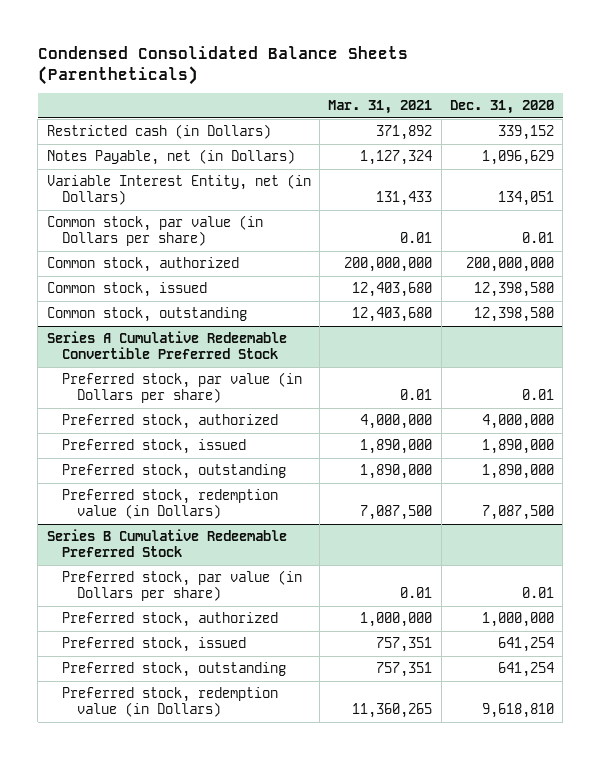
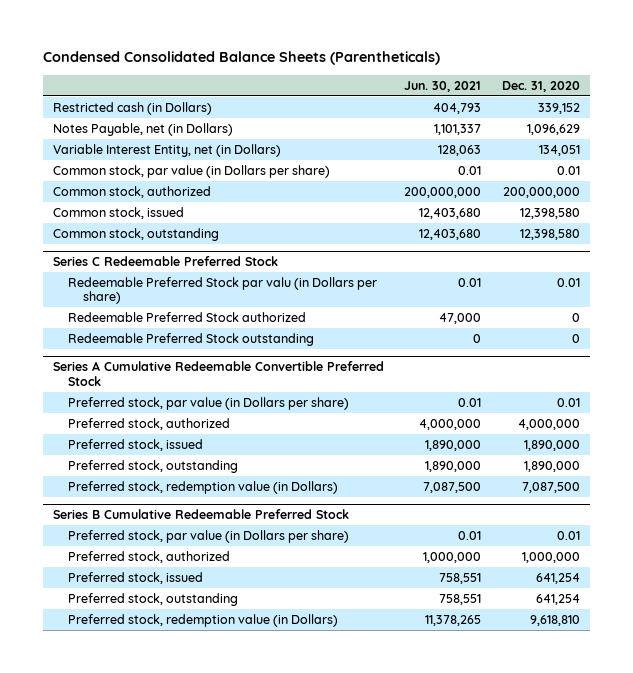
- | Mar. 31, 2021 | Dec. 31, 2020
+ | Jun. 30, 2021 | Dec. 31, 2020
+ Series C Redeemable Preferred Stock
+ Redeemable Preferred Stock par valu (in Dollars per share) | 0.01 | 0.01
+ Redeemable Preferred Stock authorized | 47,000 | 0
+ Redeemable Preferred Stock outstanding | 0 | 0

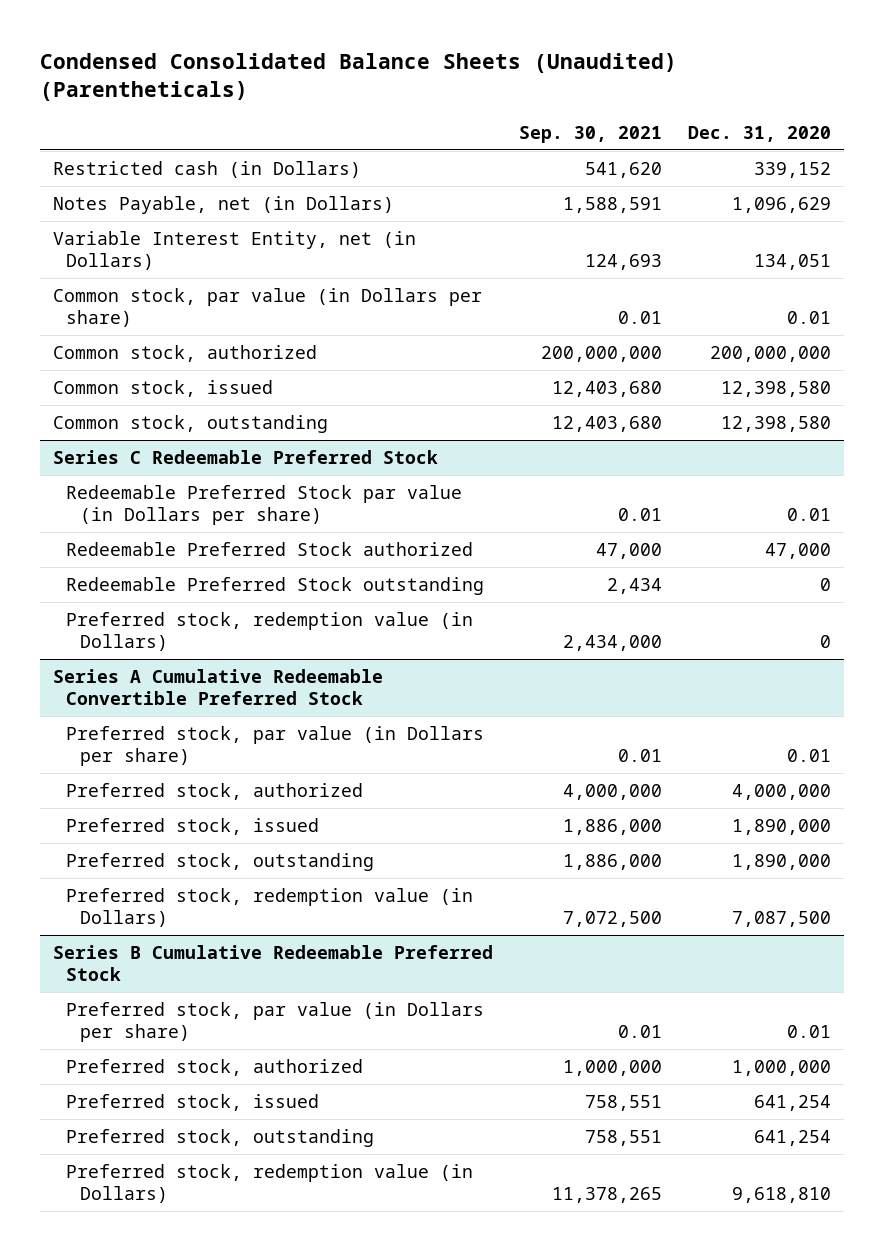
- Condensed Consolidated Balance Sheets (Parentheticals)
+ Condensed Consolidated Balance Sheets (Unaudited) (Parentheticals)
- | Jun. 30, 2021 | Dec. 31, 2020
+ | Sep. 30, 2021 | Dec. 31, 2020
@ Series C Redeemable Preferred Stock
- Redeemable Preferred Stock par valu (in Dollars per share) | 0.01 | 0.01
- Redeemable Preferred Stock authorized | 47,000 | 0
+ Redeemable Preferred Stock par value (in Dollars per share) | 0.01 | 0.01
+ Redeemable Preferred Stock authorized | 47,000 | 47,000
+ Preferred stock, redemption value (in Dollars) | 2,434,000 | 0

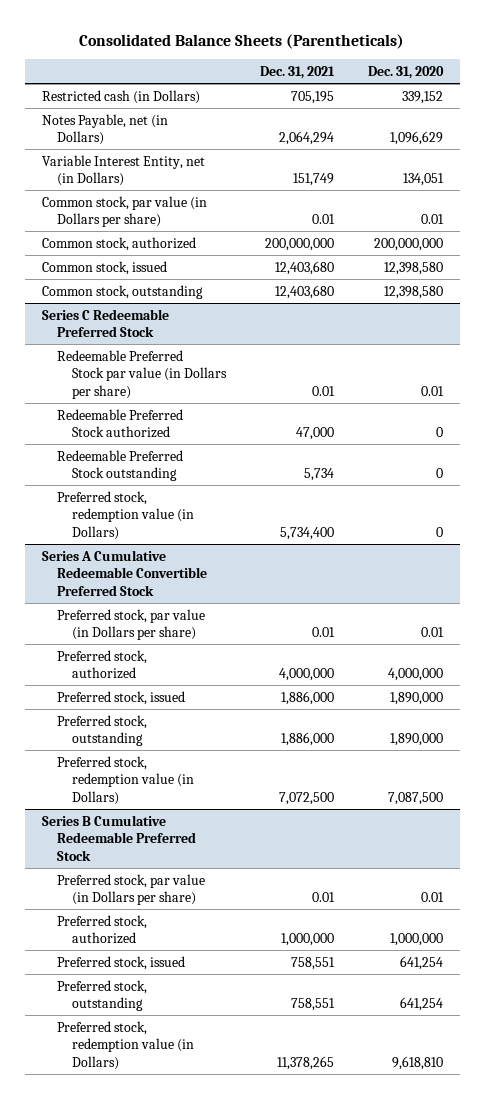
- Condensed Consolidated Balance Sheets (Unaudited) (Parentheticals)
+ Consolidated Balance Sheets (Parentheticals)
- | Sep. 30, 2021 | Dec. 31, 2020
+ | Dec. 31, 2021 | Dec. 31, 2020
@ Series C Redeemable Preferred Stock
- Redeemable Preferred Stock authorized | 47,000 | 47,000
+ Redeemable Preferred Stock authorized | 47,000 | 0

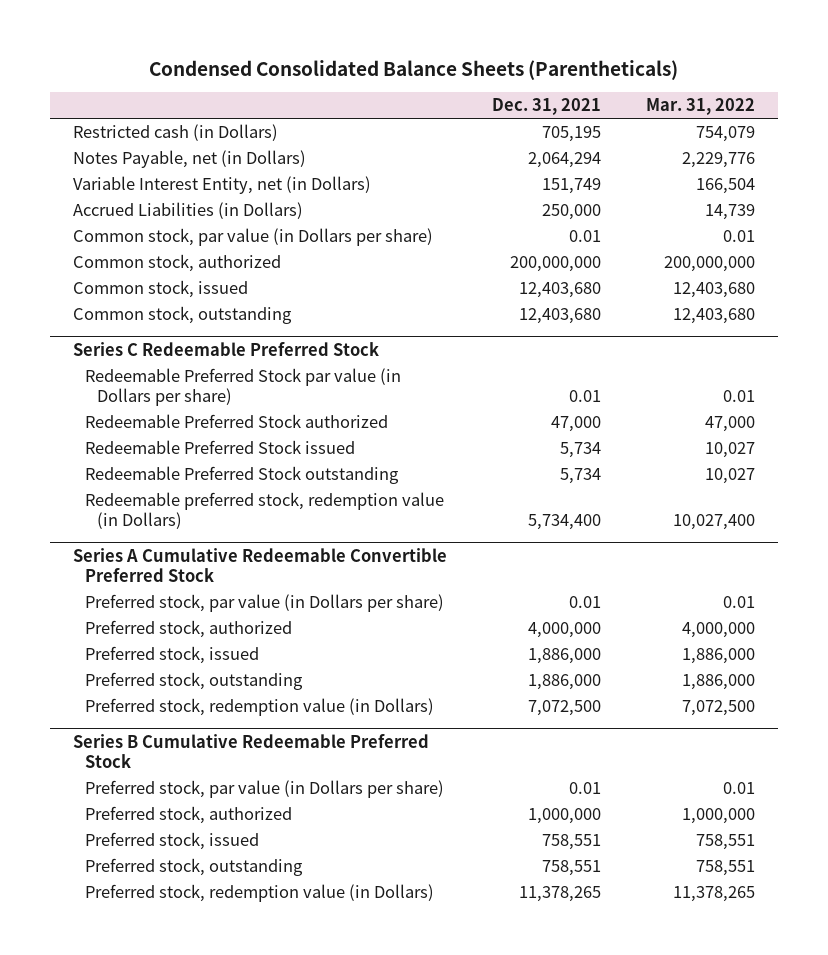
- Consolidated Balance Sheets (Parentheticals)
+ Condensed Consolidated Balance Sheets (Parentheticals)
- | Dec. 31, 2021 | Dec. 31, 2020
+ | Dec. 31, 2021 | Mar. 31, 2022
+ Accrued Liabilities (in Dollars) | 250,000 | 14,739
@ Series C Redeemable Preferred Stock
+ Redeemable Preferred Stock issued | 5,734 | 10,027
- Preferred stock, redemption value (in Dollars) | 5,734,400 | 0
+ Redeemable preferred stock, redemption value (in Dollars) | 5,734,400 | 10,027,400

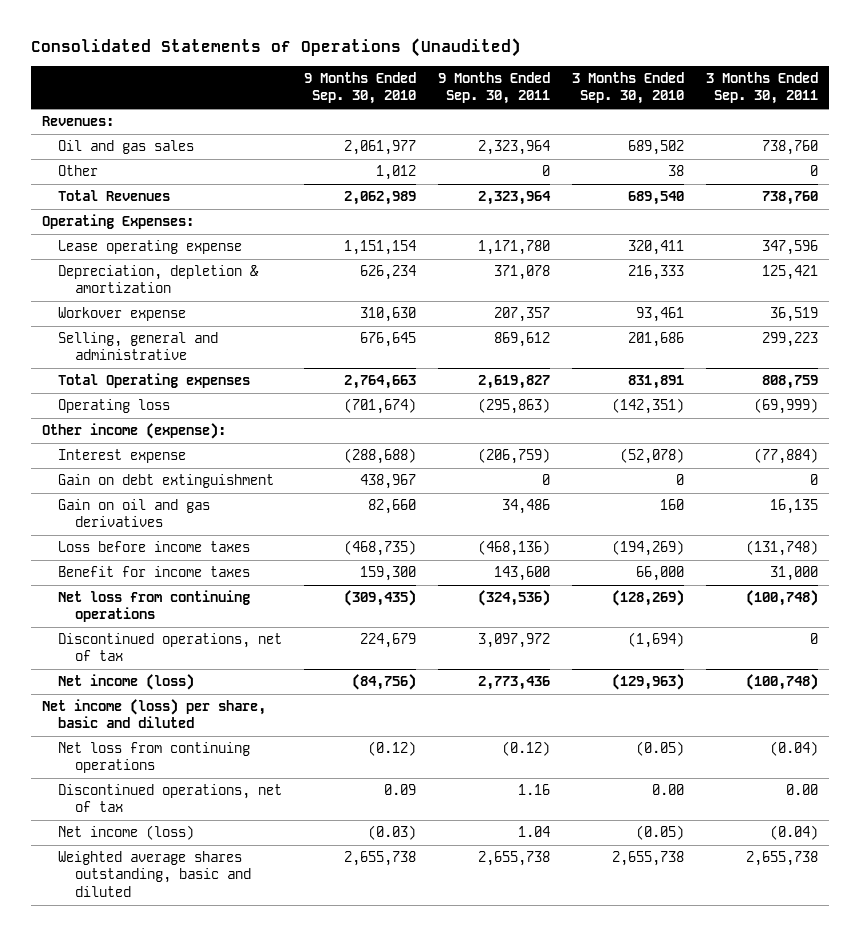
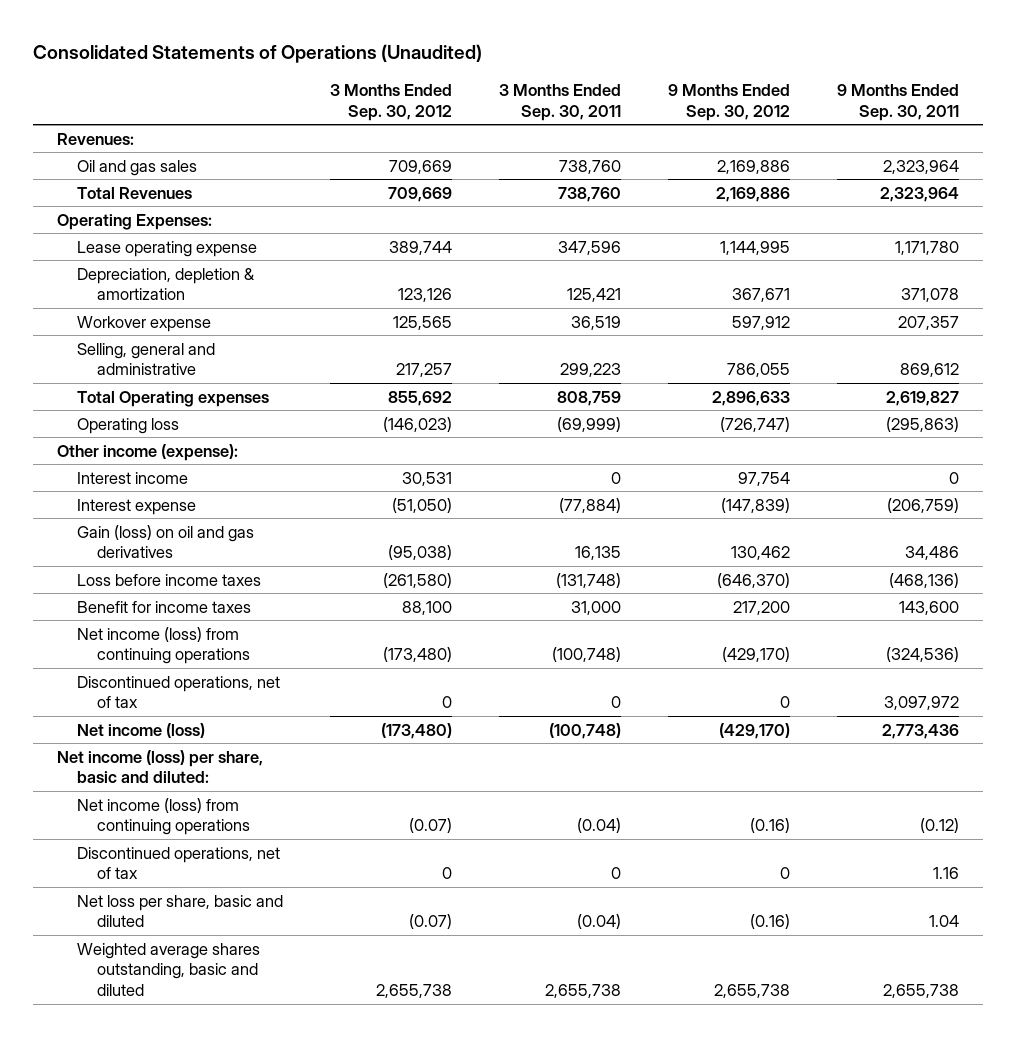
- | 9 Months Ended Sep. 30, 2010 | 9 Months Ended Sep. 30, 2011 | 3 Months Ended Sep. 30, 2010 | 3 Months Ended Sep. 30, 2011
+ | 3 Months Ended Sep. 30, 2012 | 3 Months Ended Sep. 30, 2011 | 9 Months Ended Sep. 30, 2012 | 9 Months Ended Sep. 30, 2011
- Other | 1,012 | 0 | 38 | 0
+ Interest income | 30,531 | 0 | 97,754 | 0
- Gain on debt extinguishment | 438,967 | 0 | 0 | 0
- Gain on oil and gas derivatives | 82,660 | 34,486 | 160 | 16,135
+ Gain (loss) on oil and gas derivatives | (95,038) | 16,135 | 130,462 | 34,486
- Net loss from continuing operations | (309,435) | (324,536) | (128,269) | (100,748)
+ Net income (loss) from continuing operations | (173,480) | (100,748) | (429,170) | (324,536)
- Net income (loss) per share, basic and diluted
- Net loss from continuing operations | (0.12) | (0.12) | (0.05) | (0.04)
- Discontinued operations, net of tax | 0.09 | 1.16 | 0.00 | 0.00
- Net income (loss) | (0.03) | 1.04 | (0.05) | (0.04)
+ Net income (loss) per share, basic and diluted:
+ Net income (loss) from continuing operations | (0.07) | (0.04) | (0.16) | (0.12)
+ Discontinued operations, net of tax | 0 | 0 | 0 | 1.16
+ Net loss per share, basic and diluted | (0.07) | (0.04) | (0.16) | 1.04

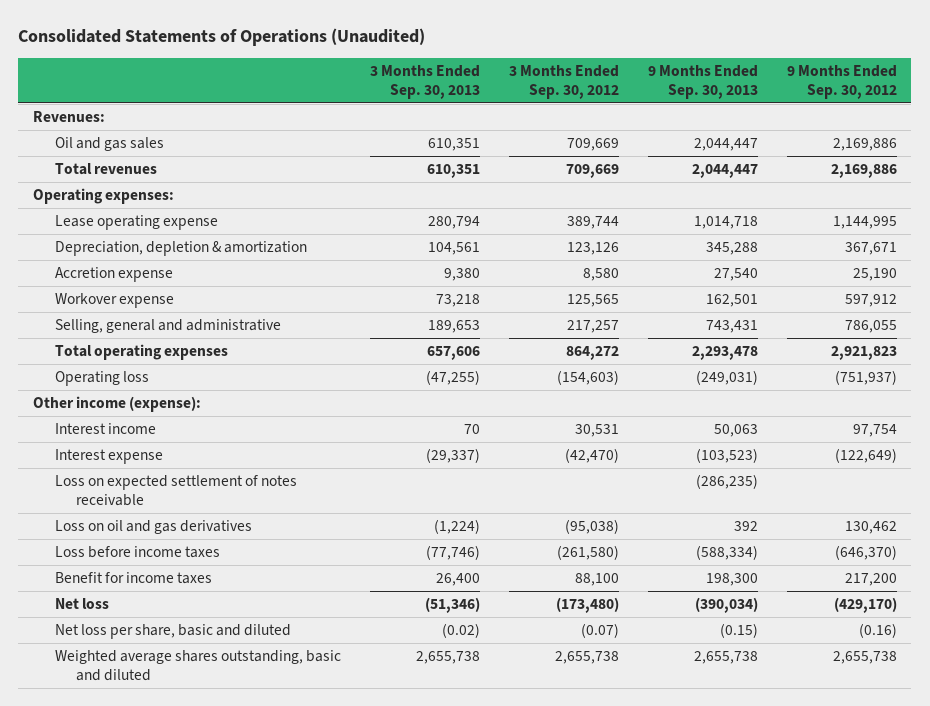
- | 3 Months Ended Sep. 30, 2012 | 3 Months Ended Sep. 30, 2011 | 9 Months Ended Sep. 30, 2012 | 9 Months Ended Sep. 30, 2011
+ | 3 Months Ended Sep. 30, 2013 | 3 Months Ended Sep. 30, 2012 | 9 Months Ended Sep. 30, 2013 | 9 Months Ended Sep. 30, 2012
- Total Revenues | 709,669 | 738,760 | 2,169,886 | 2,323,964
- Operating Expenses:
+ Total revenues | 610,351 | 709,669 | 2,044,447 | 2,169,886
+ Operating expenses:
+ Accretion expense | 9,380 | 8,580 | 27,540 | 25,190
- Total Operating expenses | 855,692 | 808,759 | 2,896,633 | 2,619,827
- Operating loss | (146,023) | (69,999) | (726,747) | (295,863)
+ Total operating expenses | 657,606 | 864,272 | 2,293,478 | 2,921,823
+ Operating loss | (47,255) | (154,603) | (249,031) | (751,937)
- Interest expense | (51,050) | (77,884) | (147,839) | (206,759)
- Gain (loss) on oil and gas derivatives | (95,038) | 16,135 | 130,462 | 34,486
+ Interest expense | (29,337) | (42,470) | (103,523) | (122,649)
+ Loss on expected settlement of notes receivable | | | (286,235) |
+ Loss on oil and gas derivatives | (1,224) | (95,038) | 392 | 130,462
- Net income (loss) from continuing operations | (173,480) | (100,748) | (429,170) | (324,536)
- Discontinued operations, net of tax | 0 | 0 | 0 | 3,097,972
- Net income (loss) | (173,480) | (100,748) | (429,170) | 2,773,436
- Net income (loss) per share, basic and diluted:
- Net income (loss) from continuing operations | (0.07) | (0.04) | (0.16) | (0.12)
- Discontinued operations, net of tax | 0 | 0 | 0 | 1.16
+ Net loss | (51,346) | (173,480) | (390,034) | (429,170)

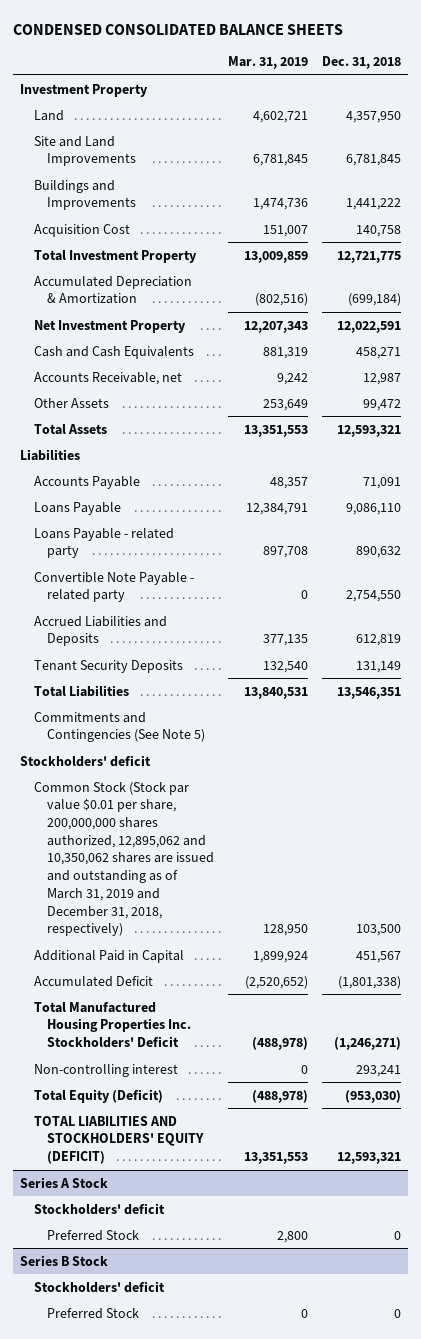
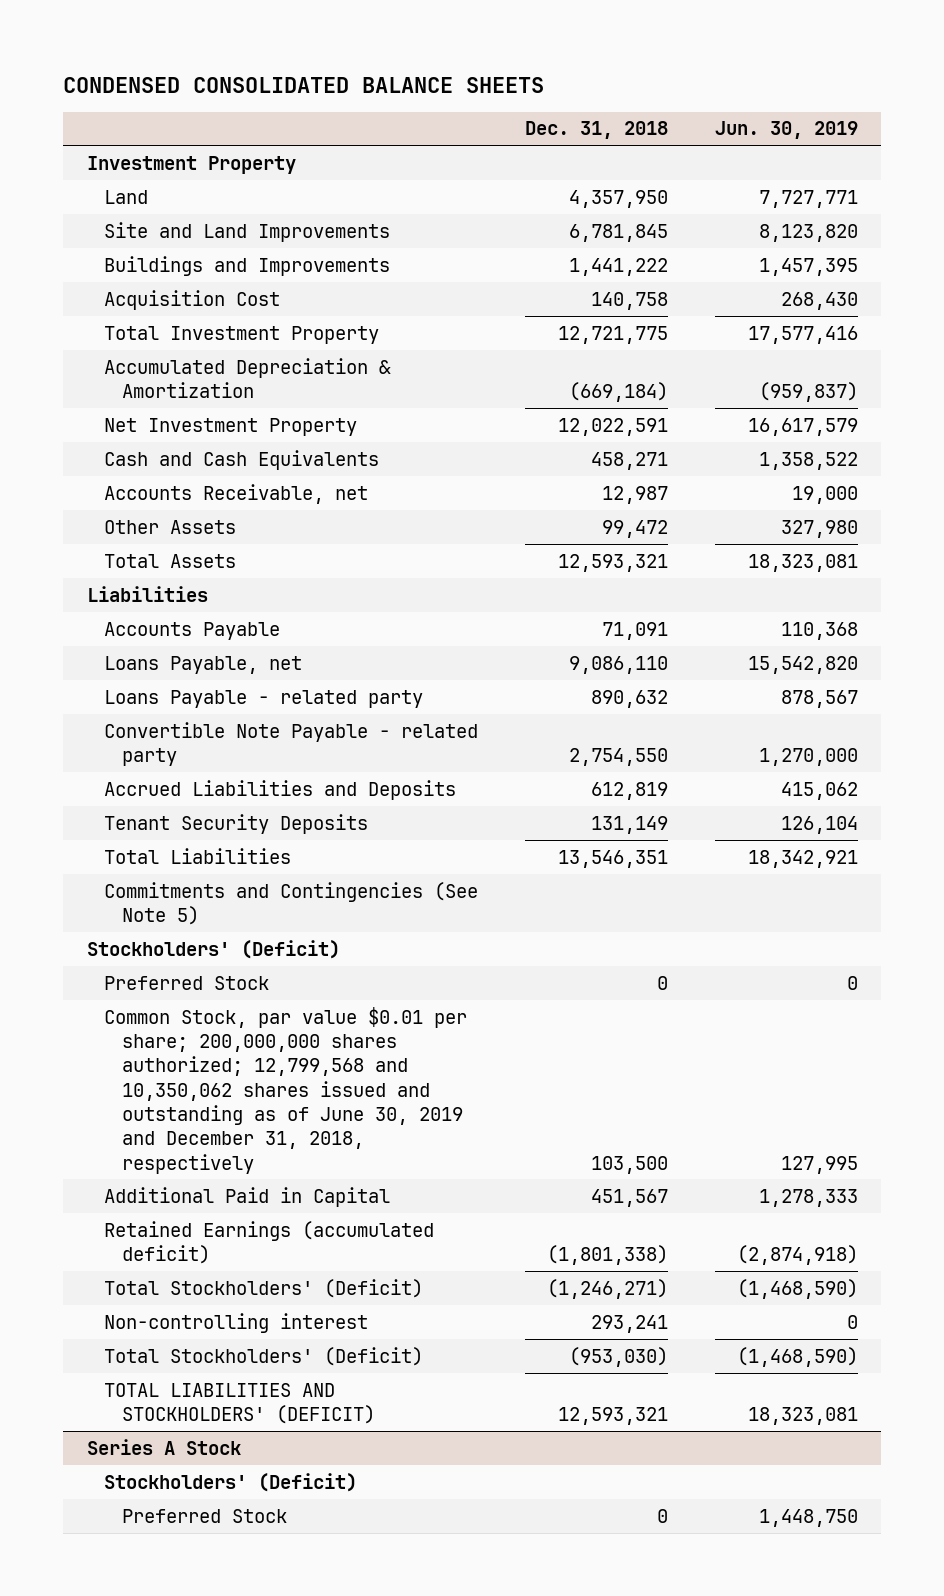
- | Mar. 31, 2019 | Dec. 31, 2018
+ | Dec. 31, 2018 | Jun. 30, 2019
- Accumulated Depreciation & Amortization | (802,516) | (699,184)
+ Accumulated Depreciation & Amortization | (669,184) | (959,837)
- Loans Payable | 12,384,791 | 9,086,110
+ Loans Payable, net | 9,086,110 | 15,542,820
- Stockholders' deficit
- Common Stock (Stock par value $0.01 per share, 200,000,000 shares authorized, 12,895,062 and 10,350,062 shares are issued and outstanding as of March 31, 2019 and December 31, 2018, respectively) | 128,950 | 103,500
+ Stockholders' (Deficit)
+ Preferred Stock | 0 | 0
+ Common Stock, par value $0.01 per share; 200,000,000 shares authorized; 12,799,568 and 10,350,062 shares issued and outstanding as of June 30, 2019 and December 31, 2018, respectively | 103,500 | 127,995
- Accumulated Deficit | (2,520,652) | (1,801,338)
- Total Manufactured Housing Properties Inc. Stockholders' Deficit | (488,978) | (1,246,271)
+ Retained Earnings (accumulated deficit) | (1,801,338) | (2,874,918)
+ Total Stockholders' (Deficit) | (1,246,271) | (1,468,590)
- Total Equity (Deficit) | (488,978) | (953,030)
- TOTAL LIABILITIES AND STOCKHOLDERS' EQUITY (DEFICIT) | 13,351,553 | 12,593,321
+ Total Stockholders' (Deficit) | (953,030) | (1,468,590)
+ TOTAL LIABILITIES AND STOCKHOLDERS' (DEFICIT) | 12,593,321 | 18,323,081
@ Series A Stock
- Stockholders' deficit
- Preferred Stock | 2,800 | 0
- Series B Stock
- Stockholders' deficit
@ Series A Stock
+ Stockholders' (Deficit)

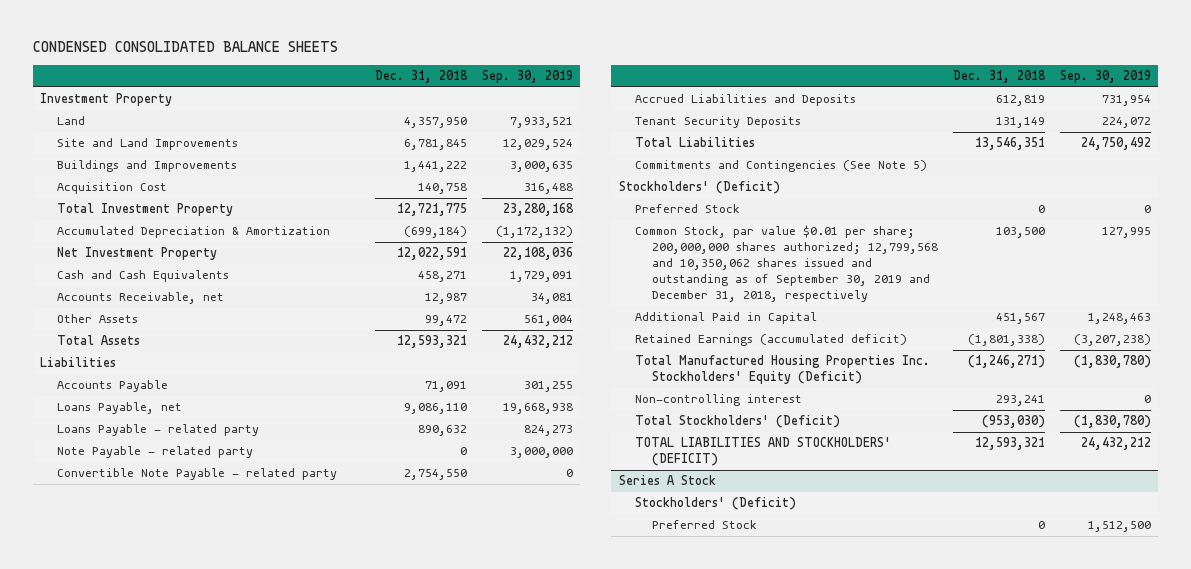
- | Dec. 31, 2018 | Jun. 30, 2019
+ | Dec. 31, 2018 | Sep. 30, 2019
- Accumulated Depreciation & Amortization | (669,184) | (959,837)
+ Accumulated Depreciation & Amortization | (699,184) | (1,172,132)
+ Note Payable - related party | 0 | 3,000,000
- Common Stock, par value $0.01 per share; 200,000,000 shares authorized; 12,799,568 and 10,350,062 shares issued and outstanding as of June 30, 2019 and December 31, 2018, respectively | 103,500 | 127,995
+ Common Stock, par value $0.01 per share; 200,000,000 shares authorized; 12,799,568 and 10,350,062 shares issued and outstanding as of September 30, 2019 and December 31, 2018, respectively | 103,500 | 127,995
- Total Stockholders' (Deficit) | (1,246,271) | (1,468,590)
+ Total Manufactured Housing Properties Inc. Stockholders' Equity (Deficit) | (1,246,271) | (1,830,780)

